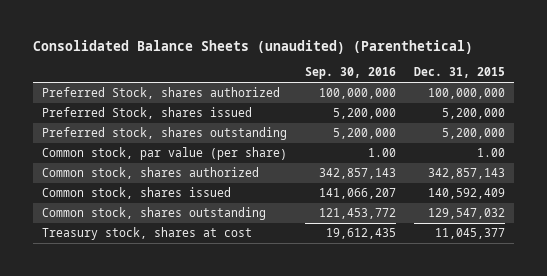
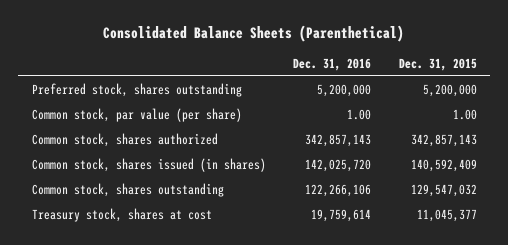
- Consolidated Balance Sheets (unaudited) (Parenthetical)
+ Consolidated Balance Sheets (Parenthetical)
- | Sep. 30, 2016 | Dec. 31, 2015
+ | Dec. 31, 2016 | Dec. 31, 2015
- Preferred Stock, shares authorized | 100,000,000 | 100,000,000
- Preferred Stock, shares issued | 5,200,000 | 5,200,000
- Common stock, shares issued | 141,066,207 | 140,592,409
+ Common stock, shares issued (in shares) | 142,025,720 | 140,592,409

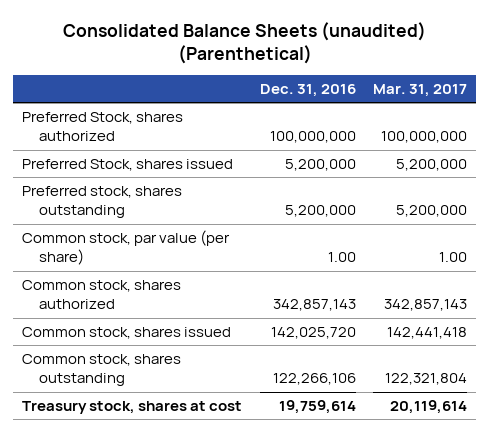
- Consolidated Balance Sheets (Parenthetical)
+ Consolidated Balance Sheets (unaudited) (Parenthetical)
- | Dec. 31, 2016 | Dec. 31, 2015
+ | Dec. 31, 2016 | Mar. 31, 2017
+ Preferred Stock, shares authorized | 100,000,000 | 100,000,000
+ Preferred Stock, shares issued | 5,200,000 | 5,200,000
- Common stock, shares issued (in shares) | 142,025,720 | 140,592,409
+ Common stock, shares issued | 142,025,720 | 142,441,418

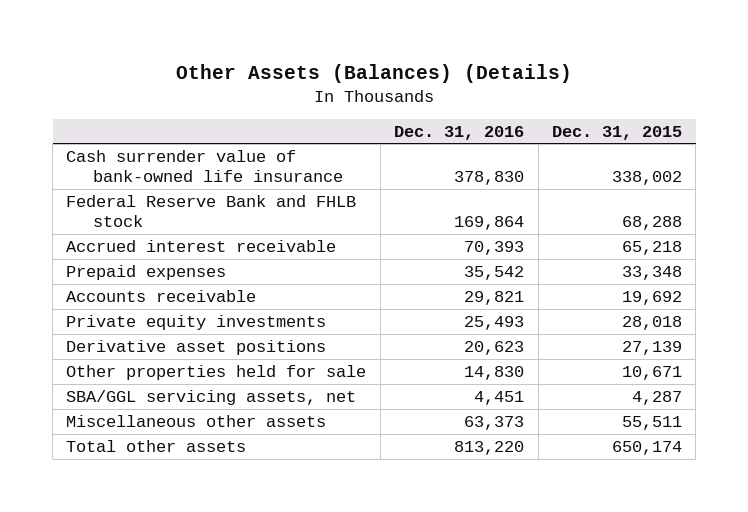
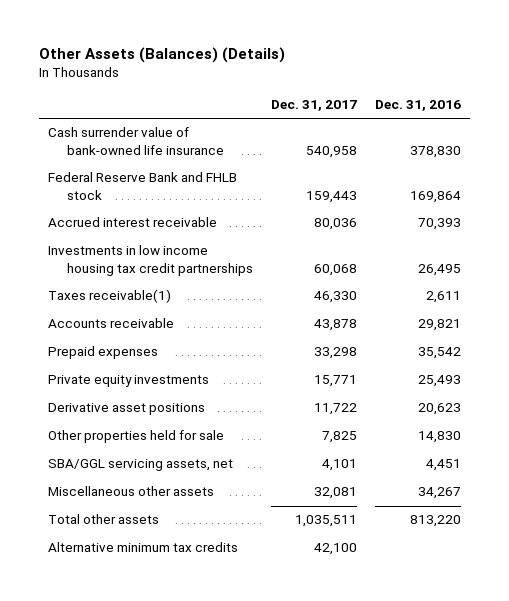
- | Dec. 31, 2016 | Dec. 31, 2015
+ | Dec. 31, 2017 | Dec. 31, 2016
+ Investments in low income housing tax credit partnerships | 60,068 | 26,495
+ Taxes receivable(1) | 46,330 | 2,611
moved down: Prepaid expenses | 33,298 | 35,542
- Miscellaneous other assets | 63,373 | 55,511
+ Miscellaneous other assets | 32,081 | 34,267
+ Alternative minimum tax credits | 42,100 |

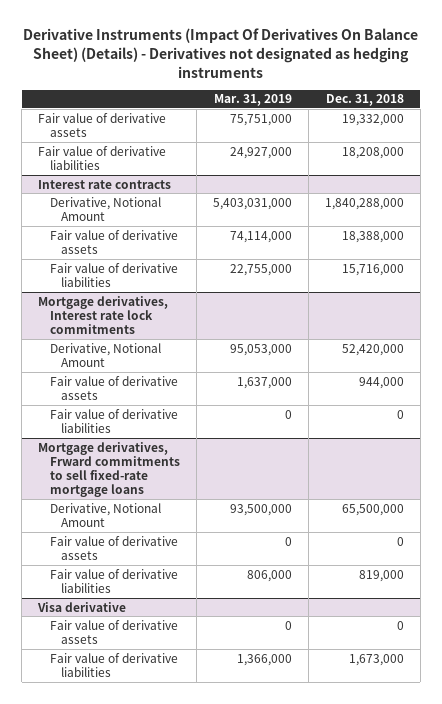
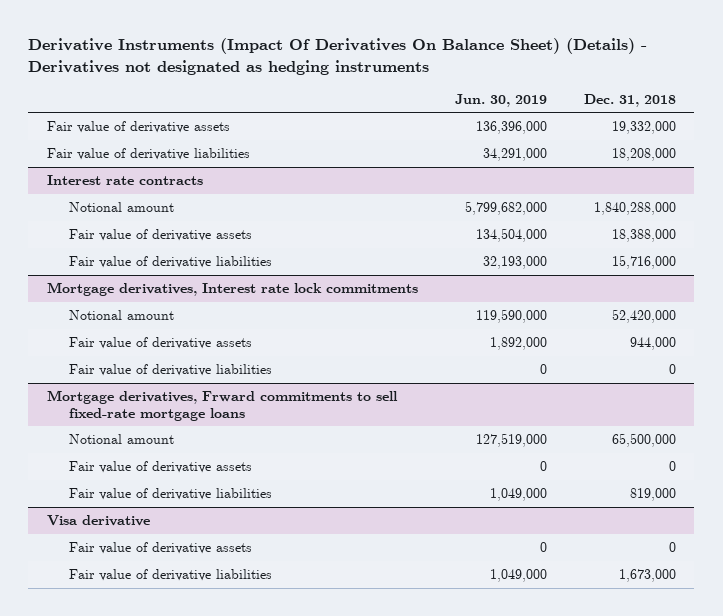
- | Mar. 31, 2019 | Dec. 31, 2018
+ | Jun. 30, 2019 | Dec. 31, 2018
@ Interest rate contracts
- Derivative, Notional Amount | 5,403,031,000 | 1,840,288,000
+ Notional amount | 5,799,682,000 | 1,840,288,000
@ Mortgage derivatives, Interest rate lock commitments
- Derivative, Notional Amount | 95,053,000 | 52,420,000
+ Notional amount | 119,590,000 | 52,420,000
@ Mortgage derivatives, Frward commitments to sell fixed-rate mortgage loans
- Derivative, Notional Amount | 93,500,000 | 65,500,000
+ Notional amount | 127,519,000 | 65,500,000

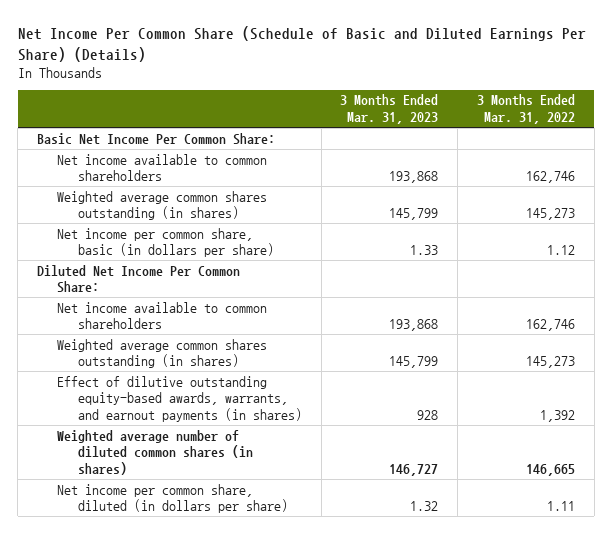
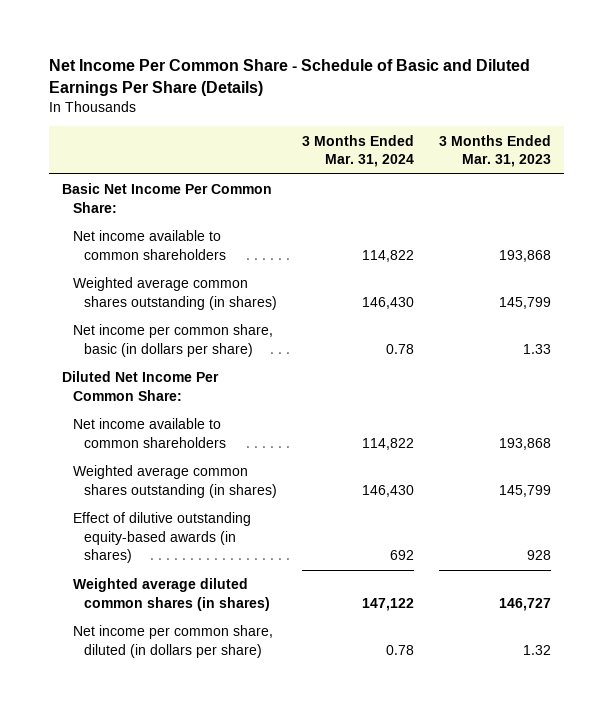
- Net Income Per Common Share (Schedule of Basic and Diluted Earnings Per Share) (Details)
+ Net Income Per Common Share - Schedule of Basic and Diluted Earnings Per Share (Details)
- | 3 Months Ended Mar. 31, 2023 | 3 Months Ended Mar. 31, 2022
+ | 3 Months Ended Mar. 31, 2024 | 3 Months Ended Mar. 31, 2023
- Effect of dilutive outstanding equity-based awards, warrants, and earnout payments (in shares) | 928 | 1,392
- Weighted average number of diluted common shares (in shares) | 146,727 | 146,665
+ Effect of dilutive outstanding equity-based awards (in shares) | 692 | 928
+ Weighted average diluted common shares (in shares) | 147,122 | 146,727

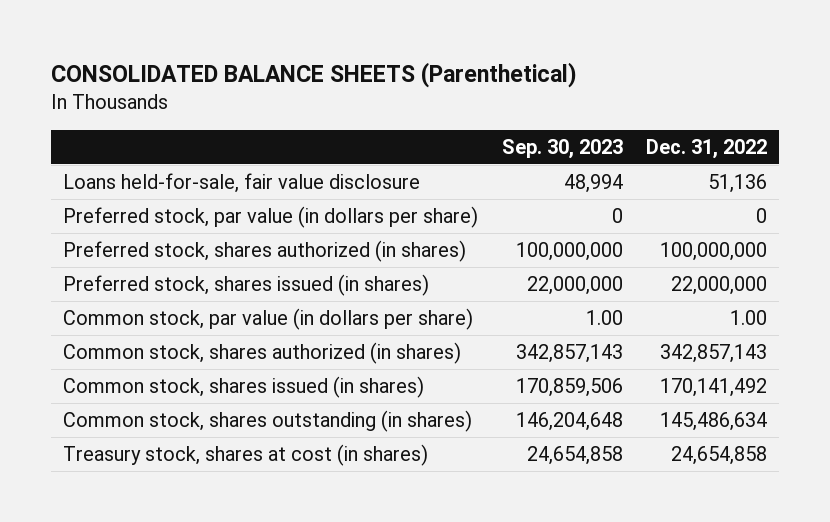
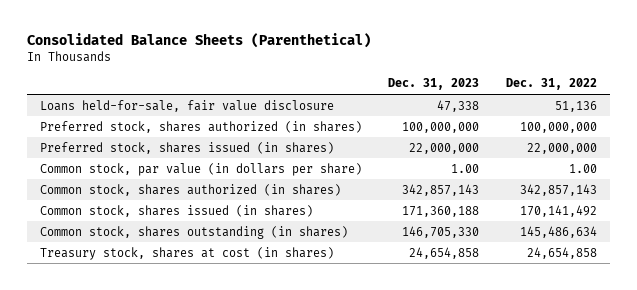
- CONSOLIDATED BALANCE SHEETS (Parenthetical)
+ Consolidated Balance Sheets (Parenthetical)
- | Sep. 30, 2023 | Dec. 31, 2022
+ | Dec. 31, 2023 | Dec. 31, 2022
- Preferred stock, par value (in dollars per share) | 0 | 0

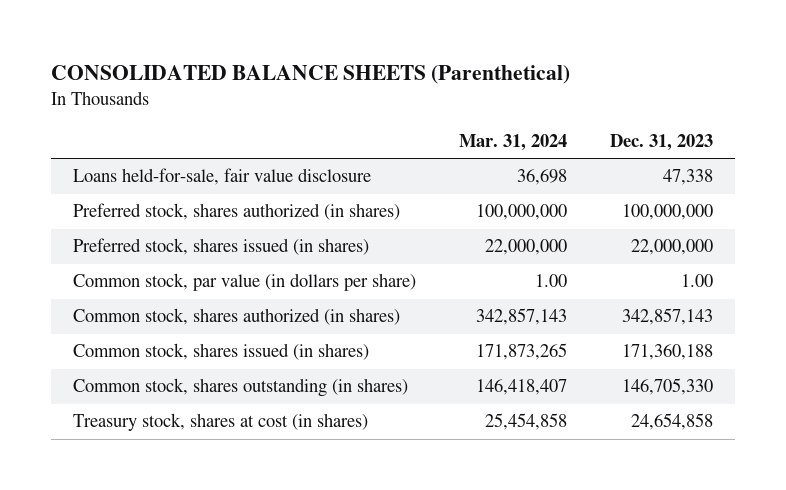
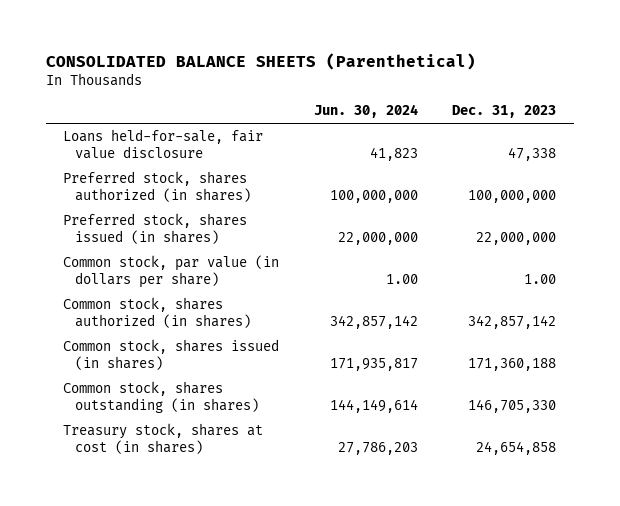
- | Mar. 31, 2024 | Dec. 31, 2023
+ | Jun. 30, 2024 | Dec. 31, 2023
- Common stock, shares authorized (in shares) | 342,857,143 | 342,857,143
+ Common stock, shares authorized (in shares) | 342,857,142 | 342,857,142

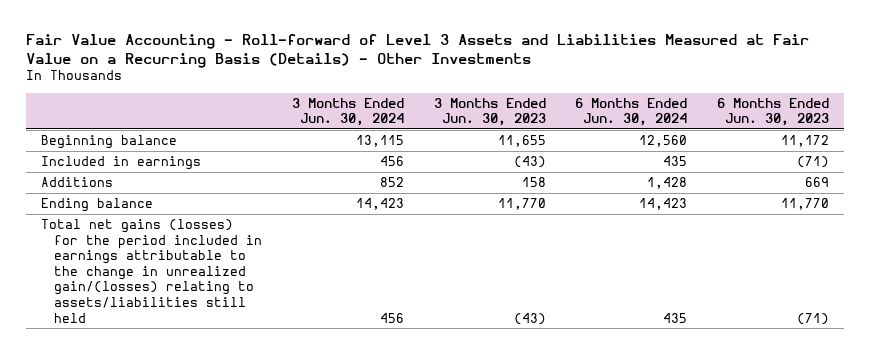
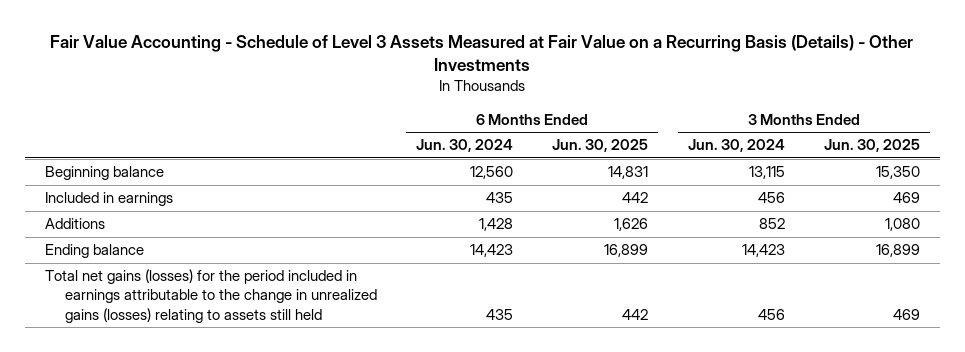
- Fair Value Accounting - Roll-forward of Level 3 Assets and Liabilities Measured at Fair Value on a Recurring Basis (Details) - Other Investments
+ Fair Value Accounting - Schedule of Level 3 Assets Measured at Fair Value on a Recurring Basis (Details) - Other Investments
- | 3 Months Ended Jun. 30, 2024 | 3 Months Ended Jun. 30, 2023 | 6 Months Ended Jun. 30, 2024 | 6 Months Ended Jun. 30, 2023
+ | 6 Months Ended Jun. 30, 2024 | 6 Months Ended Jun. 30, 2025 | 3 Months Ended Jun. 30, 2024 | 3 Months Ended Jun. 30, 2025
- Total net gains (losses) for the period included in earnings attributable to the change in unrealized gain/(losses) relating to assets/liabilities still held | 456 | (43) | 435 | (71)
+ Total net gains (losses) for the period included in earnings attributable to the change in unrealized gains (losses) relating to assets still held | 435 | 442 | 456 | 469

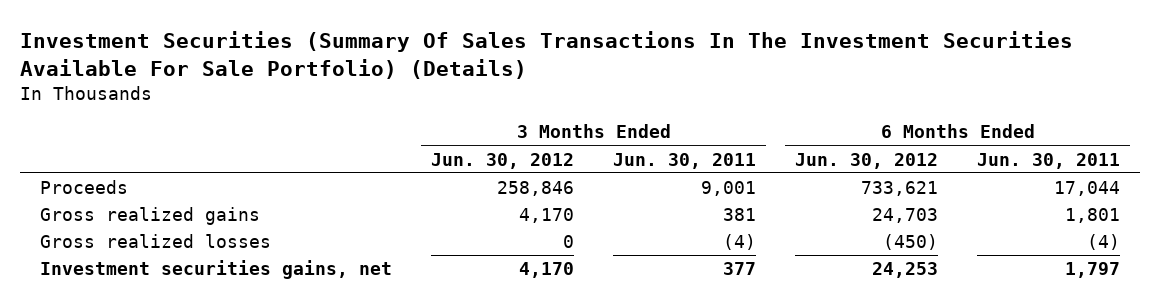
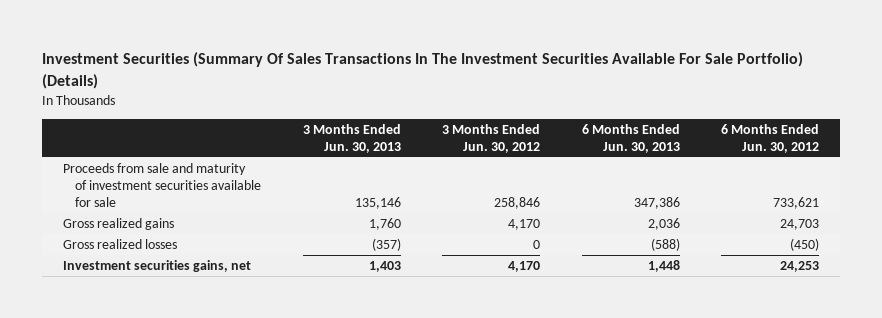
- | 3 Months Ended Jun. 30, 2012 | 3 Months Ended Jun. 30, 2011 | 6 Months Ended Jun. 30, 2012 | 6 Months Ended Jun. 30, 2011
+ | 3 Months Ended Jun. 30, 2013 | 3 Months Ended Jun. 30, 2012 | 6 Months Ended Jun. 30, 2013 | 6 Months Ended Jun. 30, 2012
- Proceeds | 258,846 | 9,001 | 733,621 | 17,044
+ Proceeds from sale and maturity of investment securities available for sale | 135,146 | 258,846 | 347,386 | 733,621

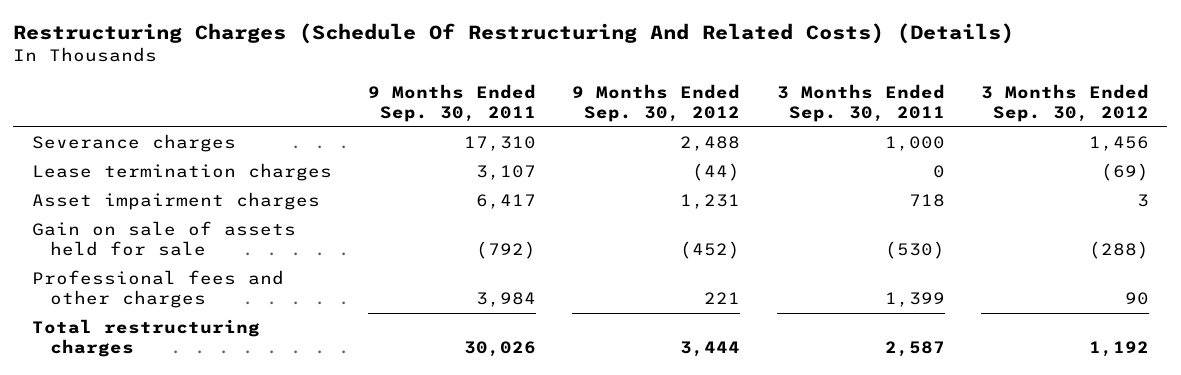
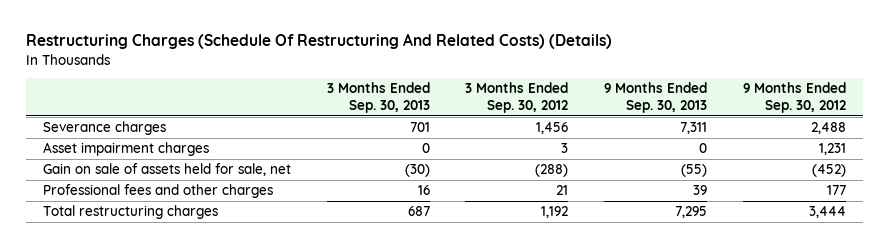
- | 9 Months Ended Sep. 30, 2011 | 9 Months Ended Sep. 30, 2012 | 3 Months Ended Sep. 30, 2011 | 3 Months Ended Sep. 30, 2012
+ | 3 Months Ended Sep. 30, 2013 | 3 Months Ended Sep. 30, 2012 | 9 Months Ended Sep. 30, 2013 | 9 Months Ended Sep. 30, 2012
- Lease termination charges | 3,107 | (44) | 0 | (69)
- Gain on sale of assets held for sale | (792) | (452) | (530) | (288)
- Professional fees and other charges | 3,984 | 221 | 1,399 | 90
+ Gain on sale of assets held for sale, net | (30) | (288) | (55) | (452)
+ Professional fees and other charges | 16 | 21 | 39 | 177

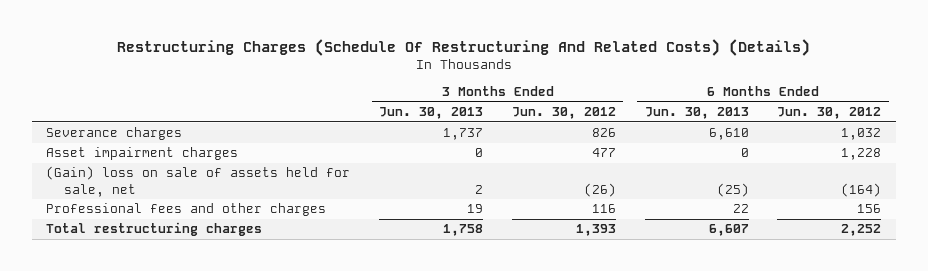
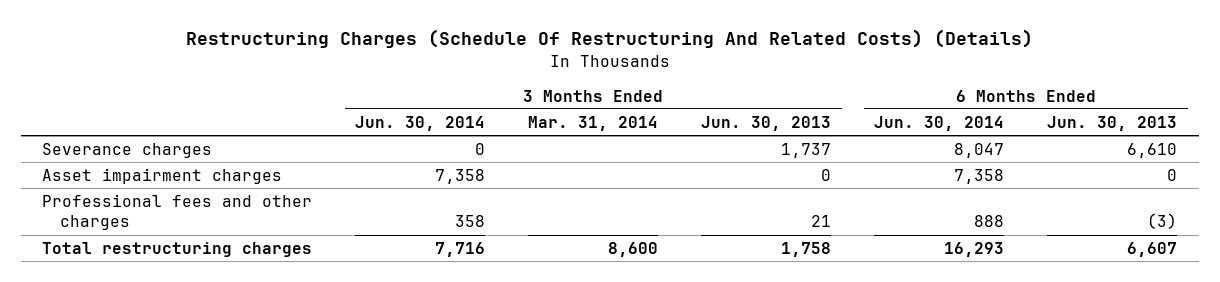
- | 3 Months Ended Jun. 30, 2013 | 3 Months Ended Jun. 30, 2012 | 6 Months Ended Jun. 30, 2013 | 6 Months Ended Jun. 30, 2012
+ | 3 Months Ended Jun. 30, 2014 | 3 Months Ended Mar. 31, 2014 | 3 Months Ended Jun. 30, 2013 | 6 Months Ended Jun. 30, 2014 | 6 Months Ended Jun. 30, 2013
- (Gain) loss on sale of assets held for sale, net | 2 | (26) | (25) | (164)
- Professional fees and other charges | 19 | 116 | 22 | 156
+ Professional fees and other charges | 358 | | 21 | 888 | (3)

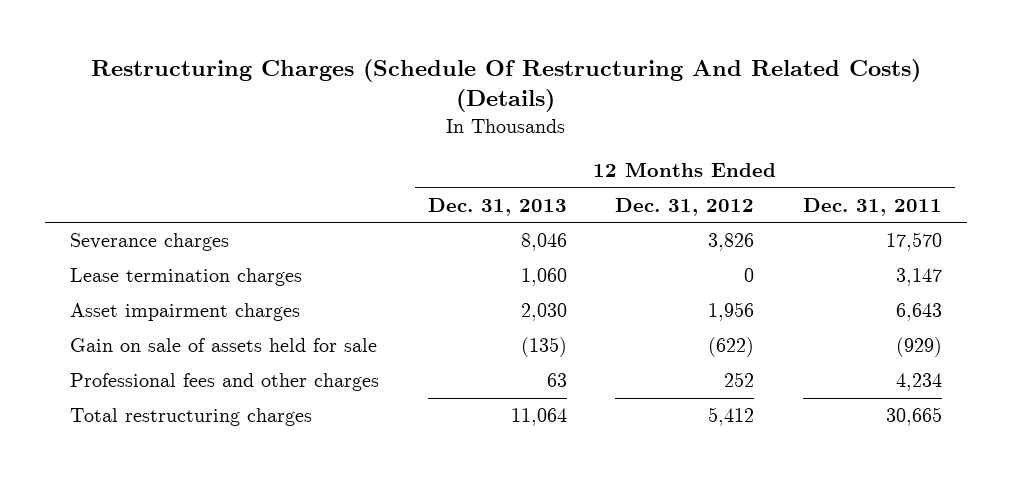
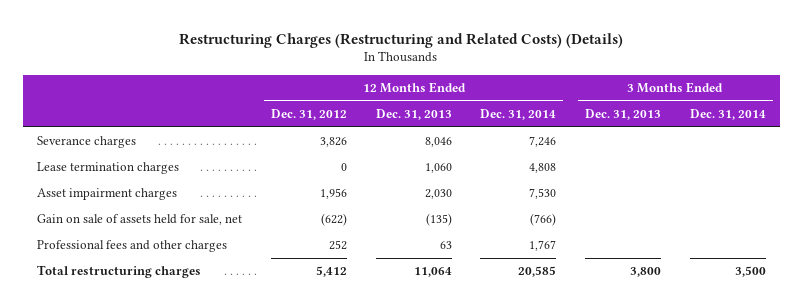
- Restructuring Charges (Schedule Of Restructuring And Related Costs) (Details)
+ Restructuring Charges (Restructuring and Related Costs) (Details)
- | 12 Months Ended Dec. 31, 2013 | 12 Months Ended Dec. 31, 2012 | 12 Months Ended Dec. 31, 2011
+ | 12 Months Ended Dec. 31, 2012 | 12 Months Ended Dec. 31, 2013 | 12 Months Ended Dec. 31, 2014 | 3 Months Ended Dec. 31, 2013 | 3 Months Ended Dec. 31, 2014
- Gain on sale of assets held for sale | (135) | (622) | (929)
+ Gain on sale of assets held for sale, net | (622) | (135) | (766) | |

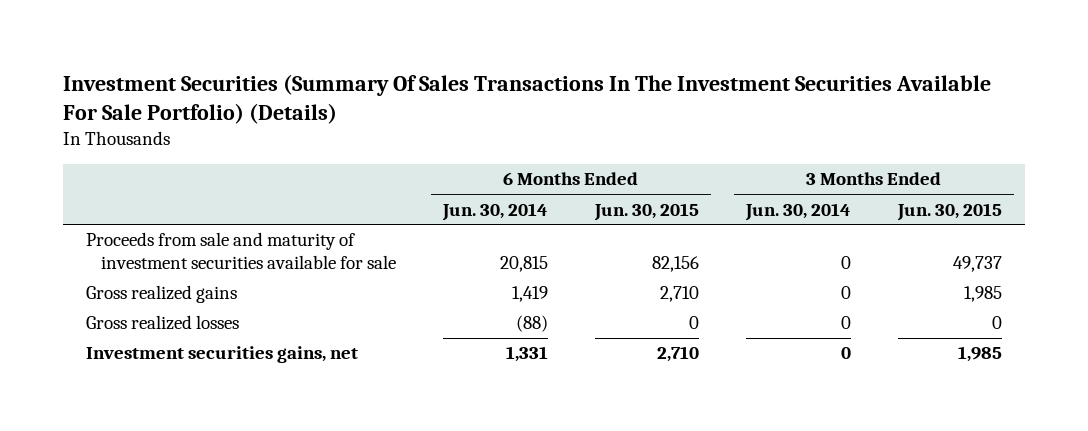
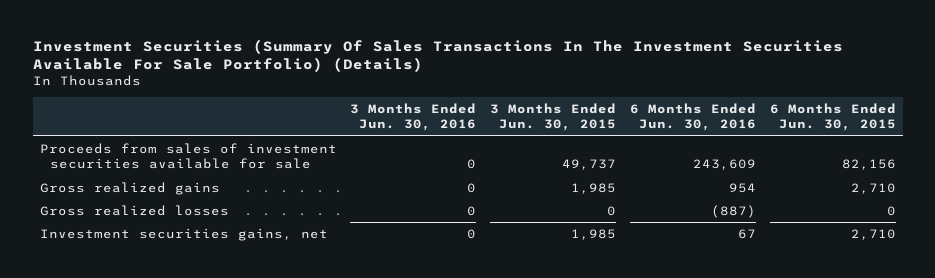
- | 6 Months Ended Jun. 30, 2014 | 6 Months Ended Jun. 30, 2015 | 3 Months Ended Jun. 30, 2014 | 3 Months Ended Jun. 30, 2015
+ | 3 Months Ended Jun. 30, 2016 | 3 Months Ended Jun. 30, 2015 | 6 Months Ended Jun. 30, 2016 | 6 Months Ended Jun. 30, 2015
- Proceeds from sale and maturity of investment securities available for sale | 20,815 | 82,156 | 0 | 49,737
+ Proceeds from sales of investment securities available for sale | 0 | 49,737 | 243,609 | 82,156

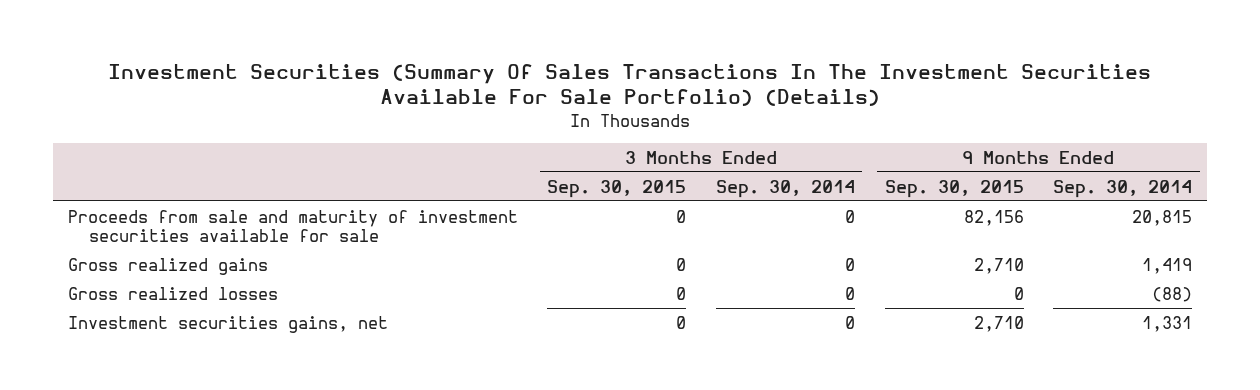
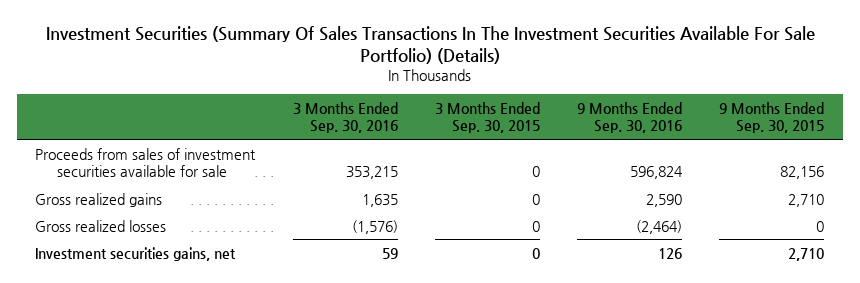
- | 3 Months Ended Sep. 30, 2015 | 3 Months Ended Sep. 30, 2014 | 9 Months Ended Sep. 30, 2015 | 9 Months Ended Sep. 30, 2014
+ | 3 Months Ended Sep. 30, 2016 | 3 Months Ended Sep. 30, 2015 | 9 Months Ended Sep. 30, 2016 | 9 Months Ended Sep. 30, 2015
- Proceeds from sale and maturity of investment securities available for sale | 0 | 0 | 82,156 | 20,815
+ Proceeds from sales of investment securities available for sale | 353,215 | 0 | 596,824 | 82,156

